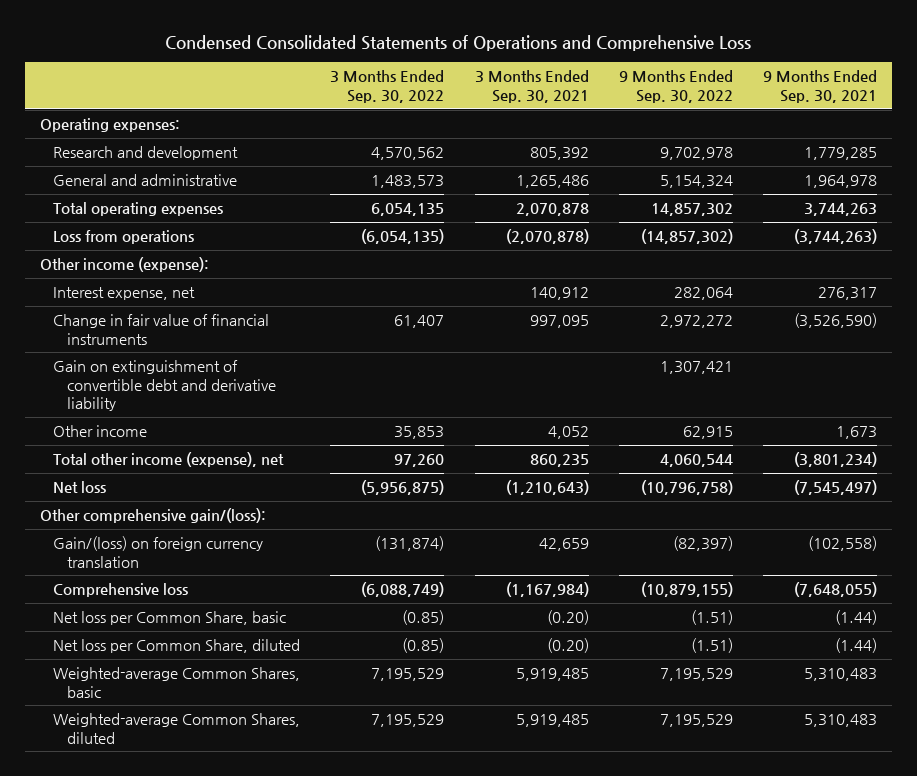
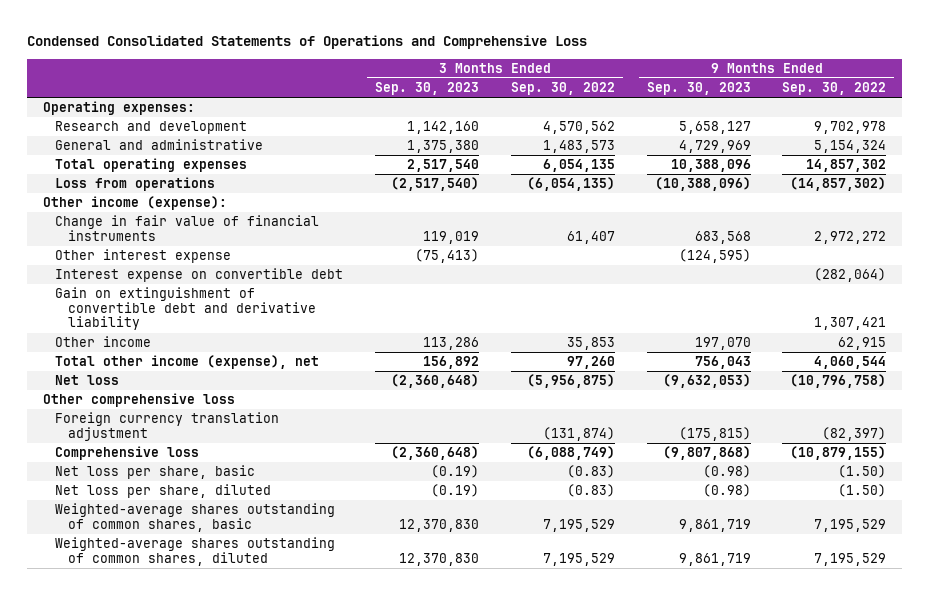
- | 3 Months Ended Sep. 30, 2022 | 3 Months Ended Sep. 30, 2021 | 9 Months Ended Sep. 30, 2022 | 9 Months Ended Sep. 30, 2021
+ | 3 Months Ended Sep. 30, 2023 | 3 Months Ended Sep. 30, 2022 | 9 Months Ended Sep. 30, 2023 | 9 Months Ended Sep. 30, 2022
- Interest expense, net | | 140,912 | 282,064 | 276,317
+ Other interest expense | (75,413) | | (124,595) |
+ Interest expense on convertible debt | | | | (282,064)
- Other comprehensive gain/(loss):
- Gain/(loss) on foreign currency translation | (131,874) | 42,659 | (82,397) | (102,558)
+ Other comprehensive loss
+ Foreign currency translation adjustment | | (131,874) | (175,815) | (82,397)
- Net loss per Common Share, basic | (0.85) | (0.20) | (1.51) | (1.44)
- Net loss per Common Share, diluted | (0.85) | (0.20) | (1.51) | (1.44)
- Weighted-average Common Shares, basic | 7,195,529 | 5,919,485 | 7,195,529 | 5,310,483
- Weighted-average Common Shares, diluted | 7,195,529 | 5,919,485 | 7,195,529 | 5,310,483
+ Net loss per share, basic | (0.19) | (0.83) | (0.98) | (1.50)
+ Net loss per share, diluted | (0.19) | (0.83) | (0.98) | (1.50)
+ Weighted-average shares outstanding of common shares, basic | 12,370,830 | 7,195,529 | 9,861,719 | 7,195,529
+ Weighted-average shares outstanding of common shares, diluted | 12,370,830 | 7,195,529 | 9,861,719 | 7,195,529

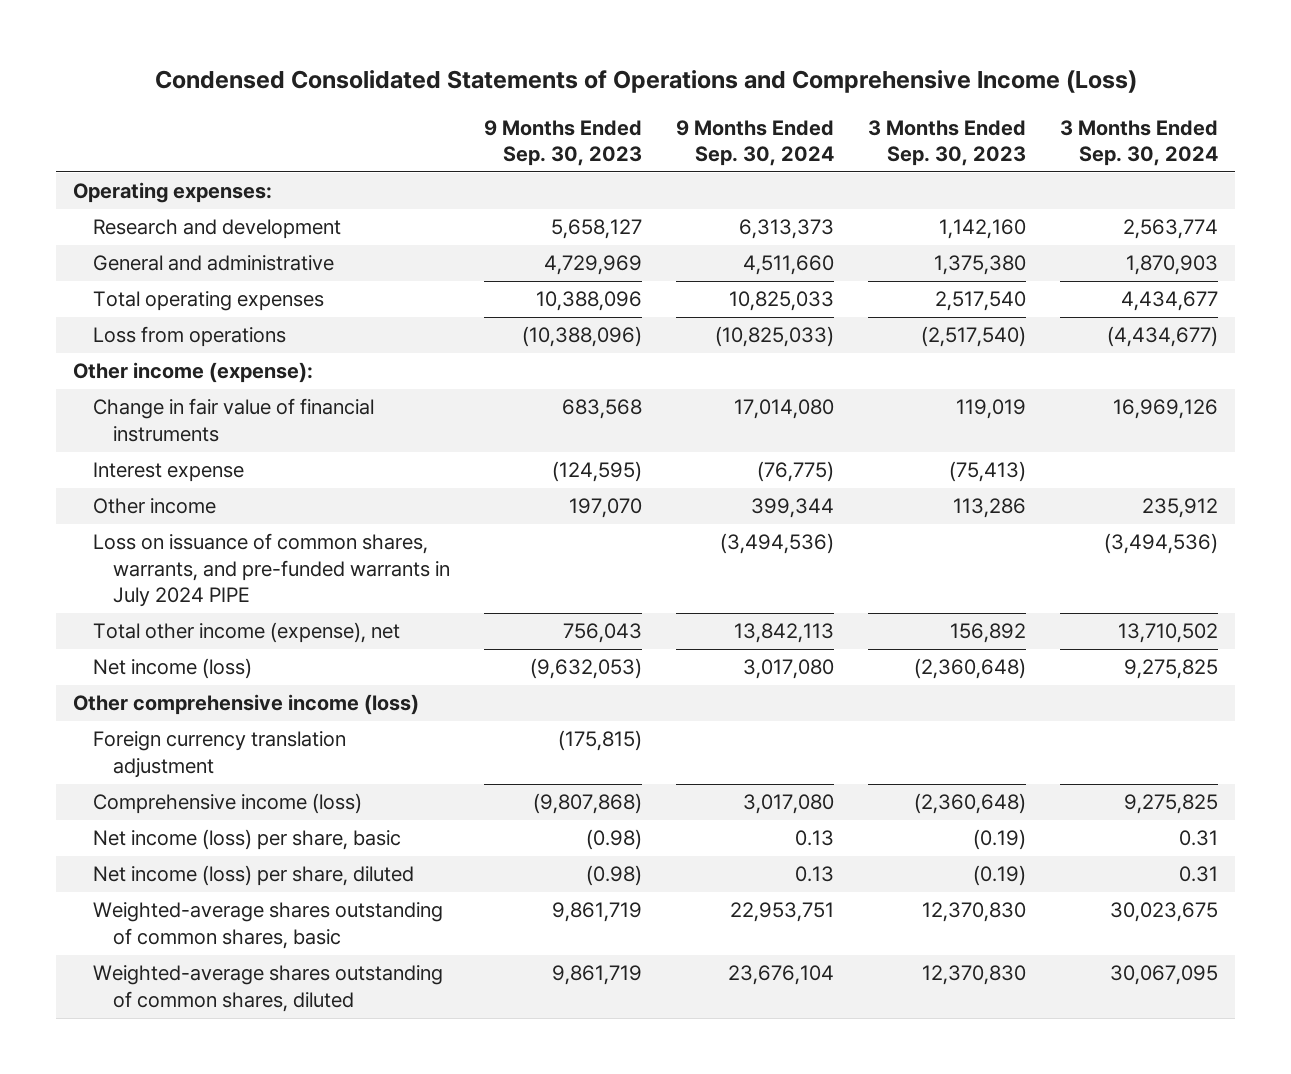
- Condensed Consolidated Statements of Operations and Comprehensive Loss
+ Condensed Consolidated Statements of Operations and Comprehensive Income (Loss)
- | 3 Months Ended Sep. 30, 2023 | 3 Months Ended Sep. 30, 2022 | 9 Months Ended Sep. 30, 2023 | 9 Months Ended Sep. 30, 2022
+ | 9 Months Ended Sep. 30, 2023 | 9 Months Ended Sep. 30, 2024 | 3 Months Ended Sep. 30, 2023 | 3 Months Ended Sep. 30, 2024
- Other interest expense | (75,413) | | (124,595) |
- Interest expense on convertible debt | | | | (282,064)
- Gain on extinguishment of convertible debt and derivative liability | | | | 1,307,421
+ Interest expense | (124,595) | (76,775) | (75,413) |
+ Loss on issuance of common shares, warrants, and pre-funded warrants in July 2024 PIPE | | (3,494,536) | | (3,494,536)
- Net loss | (2,360,648) | (5,956,875) | (9,632,053) | (10,796,758)
- Other comprehensive loss
+ Net income (loss) | (9,632,053) | 3,017,080 | (2,360,648) | 9,275,825
+ Other comprehensive income (loss)
- Comprehensive loss | (2,360,648) | (6,088,749) | (9,807,868) | (10,879,155)
- Net loss per share, basic | (0.19) | (0.83) | (0.98) | (1.50)
- Net loss per share, diluted | (0.19) | (0.83) | (0.98) | (1.50)
+ Comprehensive income (loss) | (9,807,868) | 3,017,080 | (2,360,648) | 9,275,825
+ Net income (loss) per share, basic | (0.98) | 0.13 | (0.19) | 0.31
+ Net income (loss) per share, diluted | (0.98) | 0.13 | (0.19) | 0.31

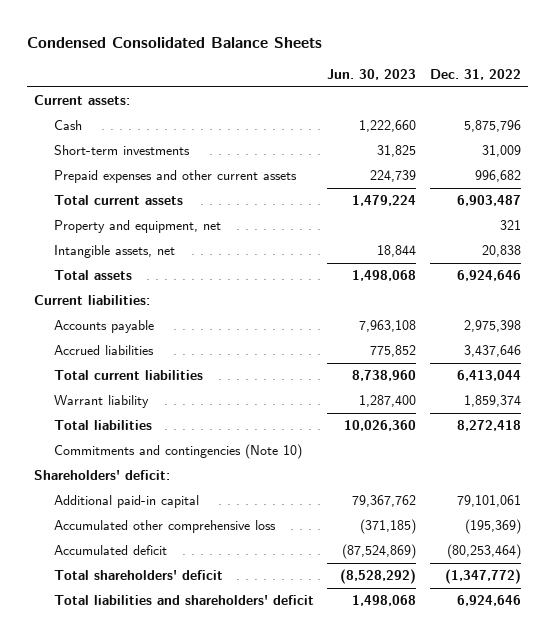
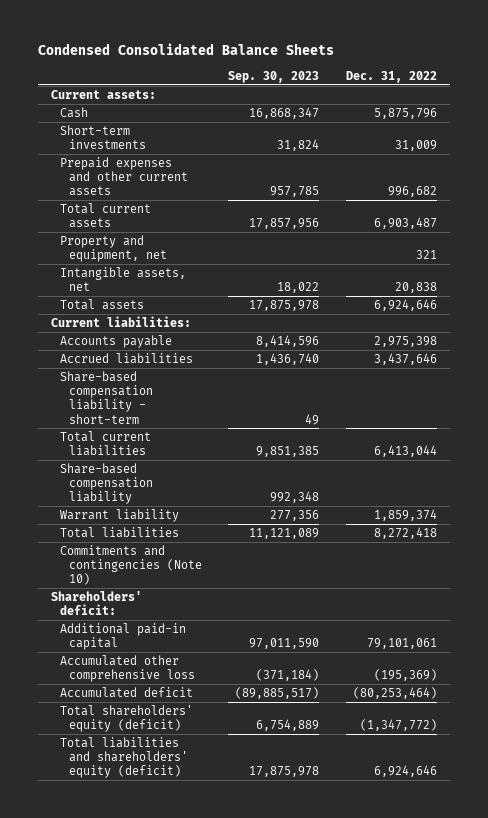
- | Jun. 30, 2023 | Dec. 31, 2022
+ | Sep. 30, 2023 | Dec. 31, 2022
+ Share-based compensation liability - short-term | 49 |
+ Share-based compensation liability | 992,348 |
- Total shareholders' deficit | (8,528,292) | (1,347,772)
- Total liabilities and shareholders' deficit | 1,498,068 | 6,924,646
+ Total shareholders' equity (deficit) | 6,754,889 | (1,347,772)
+ Total liabilities and shareholders' equity (deficit) | 17,875,978 | 6,924,646

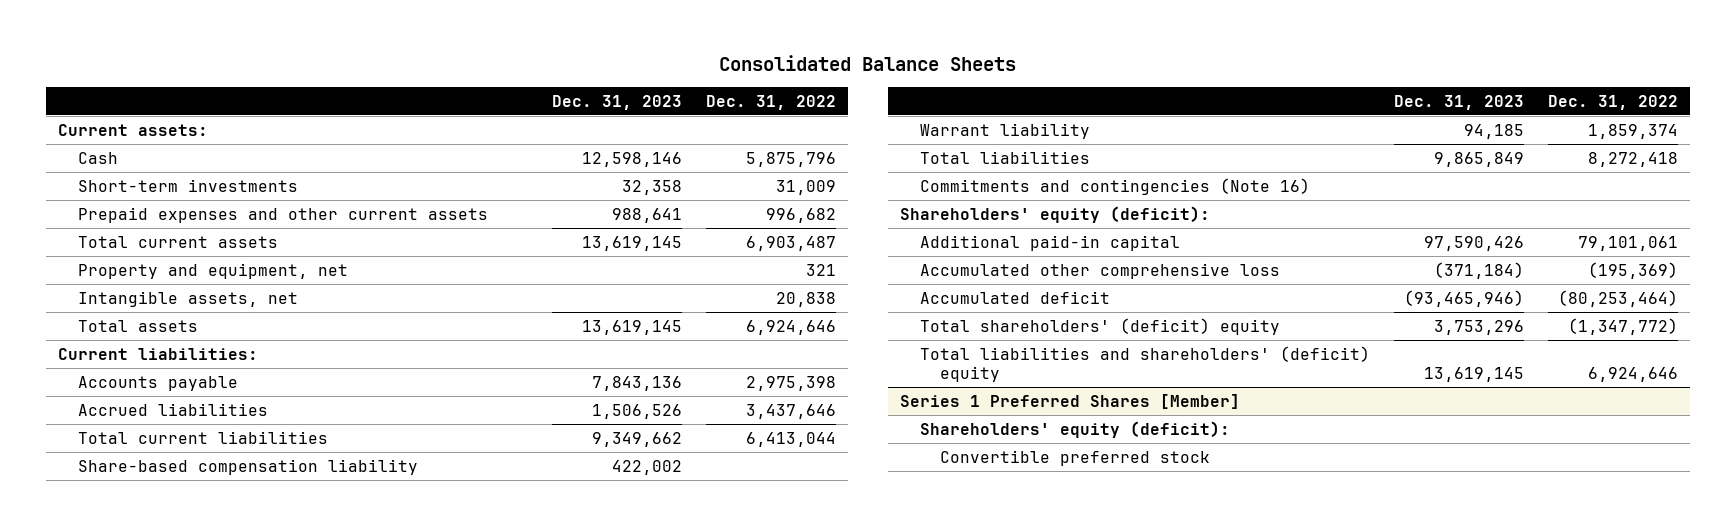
- Condensed Consolidated Balance Sheets
+ Consolidated Balance Sheets
- | Sep. 30, 2023 | Dec. 31, 2022
+ | Dec. 31, 2023 | Dec. 31, 2022
- Share-based compensation liability - short-term | 49 |
- Commitments and contingencies (Note 10)
- Shareholders' deficit:
+ Commitments and contingencies (Note 16)
+ Shareholders' equity (deficit):
- Total shareholders' equity (deficit) | 6,754,889 | (1,347,772)
- Total liabilities and shareholders' equity (deficit) | 17,875,978 | 6,924,646
+ Total shareholders' (deficit) equity | 3,753,296 | (1,347,772)
+ Total liabilities and shareholders' (deficit) equity | 13,619,145 | 6,924,646
+ Series 1 Preferred Shares [Member]
+ Shareholders' equity (deficit):
+ Convertible preferred stock

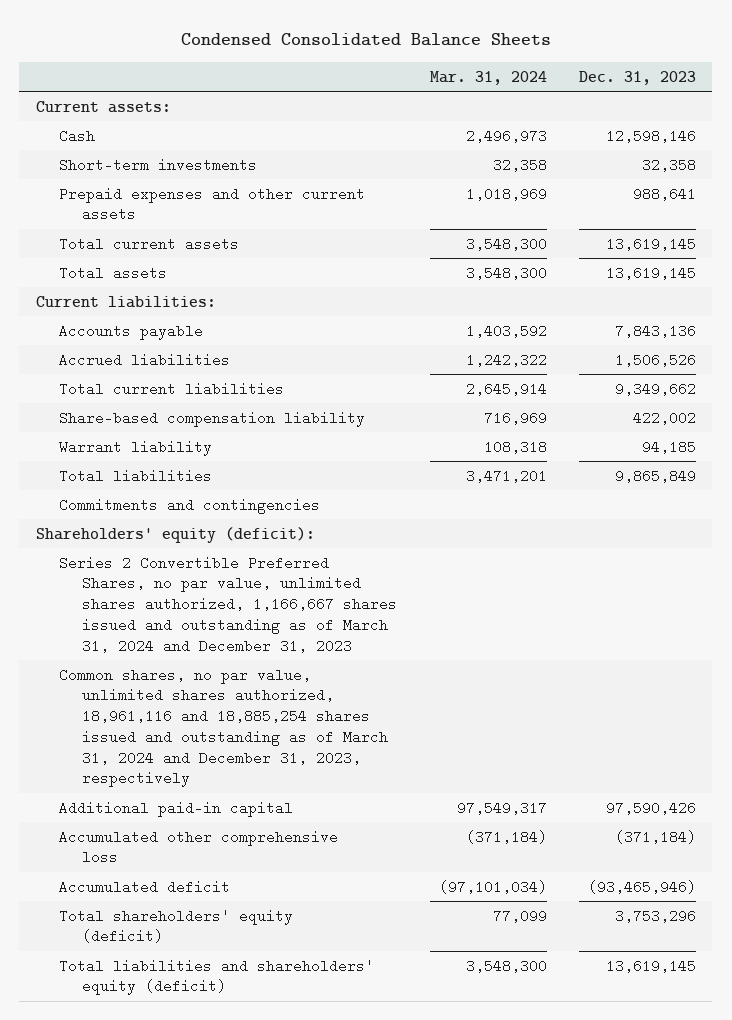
- Consolidated Balance Sheets
+ Condensed Consolidated Balance Sheets
- | Dec. 31, 2023 | Dec. 31, 2022
+ | Mar. 31, 2024 | Dec. 31, 2023
- Property and equipment, net | | 321
- Intangible assets, net | | 20,838
- Commitments and contingencies (Note 16)
+ Commitments and contingencies
+ Series 2 Convertible Preferred Shares, no par value, unlimited shares authorized, 1,166,667 shares issued and outstanding as of March 31, 2024 and December 31, 2023
+ Common shares, no par value, unlimited shares authorized, 18,961,116 and 18,885,254 shares issued and outstanding as of March 31, 2024 and December 31, 2023, respectively
- Total shareholders' (deficit) equity | 3,753,296 | (1,347,772)
- Total liabilities and shareholders' (deficit) equity | 13,619,145 | 6,924,646
- Series 1 Preferred Shares [Member]
- Shareholders' equity (deficit):
- Convertible preferred stock
+ Total shareholders' equity (deficit) | 77,099 | 3,753,296
+ Total liabilities and shareholders' equity (deficit) | 3,548,300 | 13,619,145

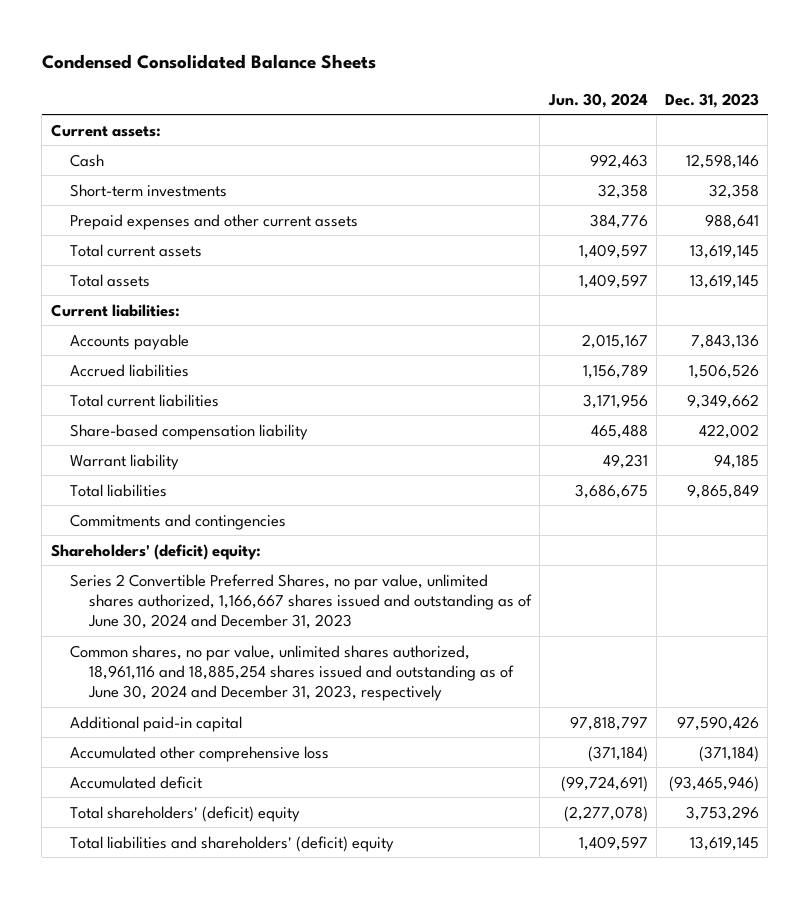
- | Mar. 31, 2024 | Dec. 31, 2023
+ | Jun. 30, 2024 | Dec. 31, 2023
- Shareholders' equity (deficit):
- Series 2 Convertible Preferred Shares, no par value, unlimited shares authorized, 1,166,667 shares issued and outstanding as of March 31, 2024 and December 31, 2023
- Common shares, no par value, unlimited shares authorized, 18,961,116 and 18,885,254 shares issued and outstanding as of March 31, 2024 and December 31, 2023, respectively
+ Shareholders' (deficit) equity:
+ Series 2 Convertible Preferred Shares, no par value, unlimited shares authorized, 1,166,667 shares issued and outstanding as of June 30, 2024 and December 31, 2023
+ Common shares, no par value, unlimited shares authorized, 18,961,116 and 18,885,254 shares issued and outstanding as of June 30, 2024 and December 31, 2023, respectively
- Total shareholders' equity (deficit) | 77,099 | 3,753,296
- Total liabilities and shareholders' equity (deficit) | 3,548,300 | 13,619,145
+ Total shareholders' (deficit) equity | (2,277,078) | 3,753,296
+ Total liabilities and shareholders' (deficit) equity | 1,409,597 | 13,619,145

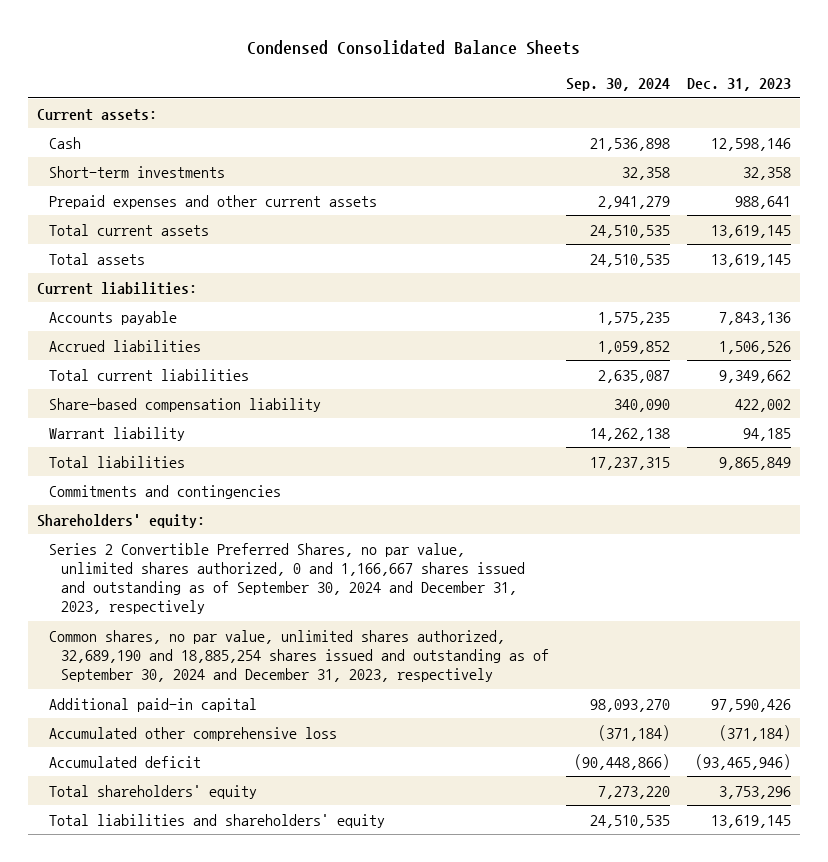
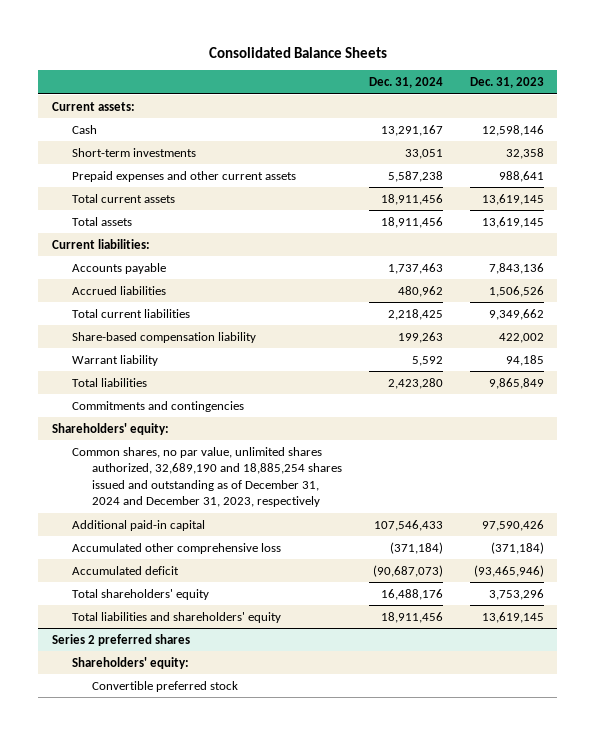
- Condensed Consolidated Balance Sheets
+ Consolidated Balance Sheets
- | Sep. 30, 2024 | Dec. 31, 2023
+ | Dec. 31, 2024 | Dec. 31, 2023
- Series 2 Convertible Preferred Shares, no par value, unlimited shares authorized, 0 and 1,166,667 shares issued and outstanding as of September 30, 2024 and December 31, 2023, respectively
- Common shares, no par value, unlimited shares authorized, 32,689,190 and 18,885,254 shares issued and outstanding as of September 30, 2024 and December 31, 2023, respectively
+ Common shares, no par value, unlimited shares authorized, 32,689,190 and 18,885,254 shares issued and outstanding as of December 31, 2024 and December 31, 2023, respectively
+ Series 2 preferred shares
+ Shareholders' equity:
+ Convertible preferred stock

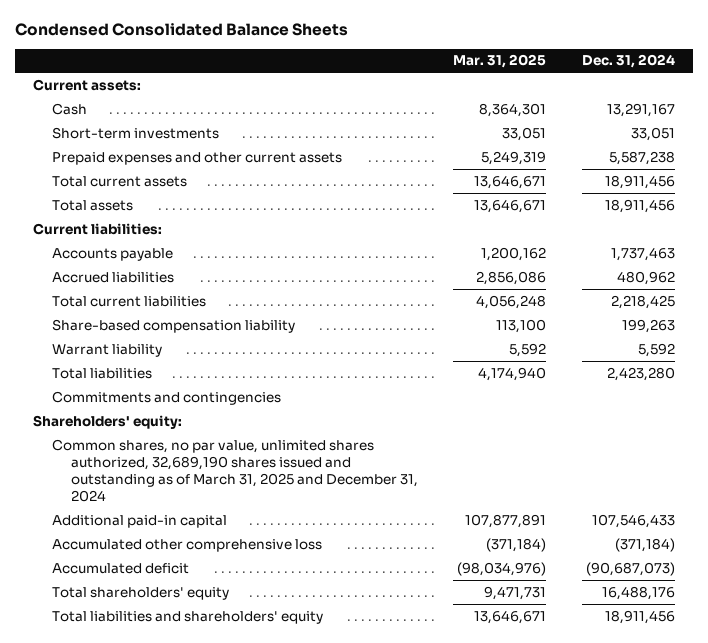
- Consolidated Balance Sheets
+ Condensed Consolidated Balance Sheets
- | Dec. 31, 2024 | Dec. 31, 2023
+ | Mar. 31, 2025 | Dec. 31, 2024
- Common shares, no par value, unlimited shares authorized, 32,689,190 and 18,885,254 shares issued and outstanding as of December 31, 2024 and December 31, 2023, respectively
+ Common shares, no par value, unlimited shares authorized, 32,689,190 shares issued and outstanding as of March 31, 2025 and December 31, 2024
- Series 2 preferred shares
- Shareholders' equity:
- Convertible preferred stock

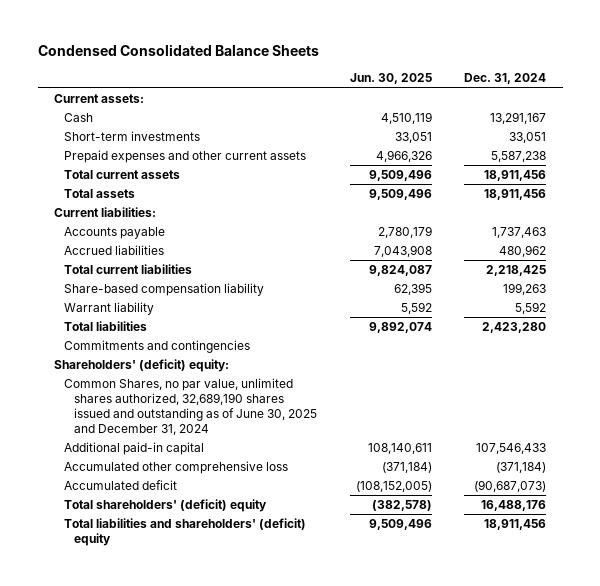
- | Mar. 31, 2025 | Dec. 31, 2024
+ | Jun. 30, 2025 | Dec. 31, 2024
- Shareholders' equity:
- Common shares, no par value, unlimited shares authorized, 32,689,190 shares issued and outstanding as of March 31, 2025 and December 31, 2024
+ Shareholders' (deficit) equity:
+ Common Shares, no par value, unlimited shares authorized, 32,689,190 shares issued and outstanding as of June 30, 2025 and December 31, 2024
- Total shareholders' equity | 9,471,731 | 16,488,176
- Total liabilities and shareholders' equity | 13,646,671 | 18,911,456
+ Total shareholders' (deficit) equity | (382,578) | 16,488,176
+ Total liabilities and shareholders' (deficit) equity | 9,509,496 | 18,911,456

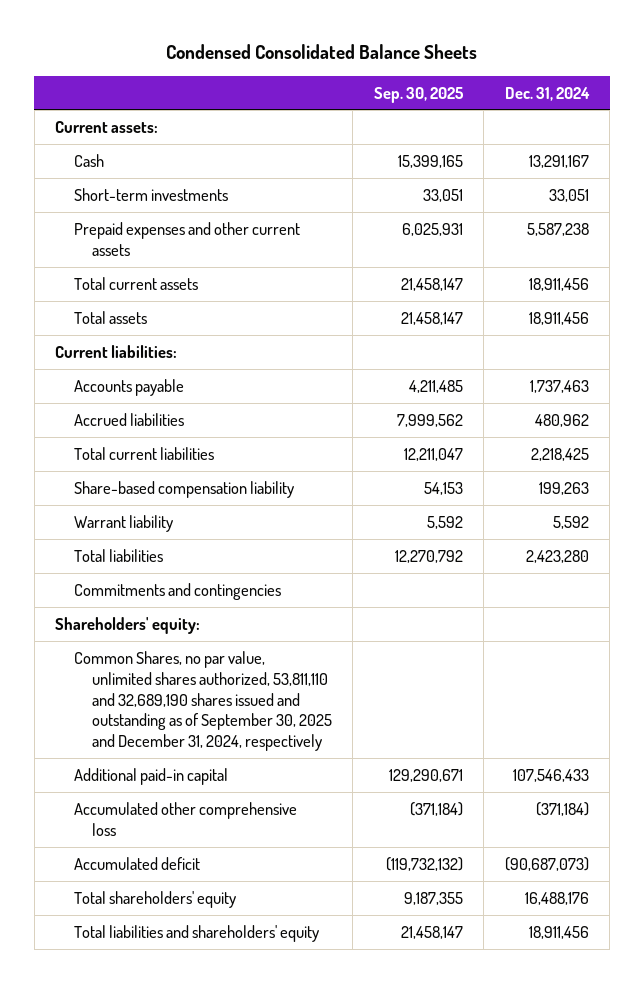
- | Jun. 30, 2025 | Dec. 31, 2024
+ | Sep. 30, 2025 | Dec. 31, 2024
- Shareholders' (deficit) equity:
- Common Shares, no par value, unlimited shares authorized, 32,689,190 shares issued and outstanding as of June 30, 2025 and December 31, 2024
+ Shareholders' equity:
+ Common Shares, no par value, unlimited shares authorized, 53,811,110 and 32,689,190 shares issued and outstanding as of September 30, 2025 and December 31, 2024, respectively
- Total shareholders' (deficit) equity | (382,578) | 16,488,176
- Total liabilities and shareholders' (deficit) equity | 9,509,496 | 18,911,456
+ Total shareholders' equity | 9,187,355 | 16,488,176
+ Total liabilities and shareholders' equity | 21,458,147 | 18,911,456

